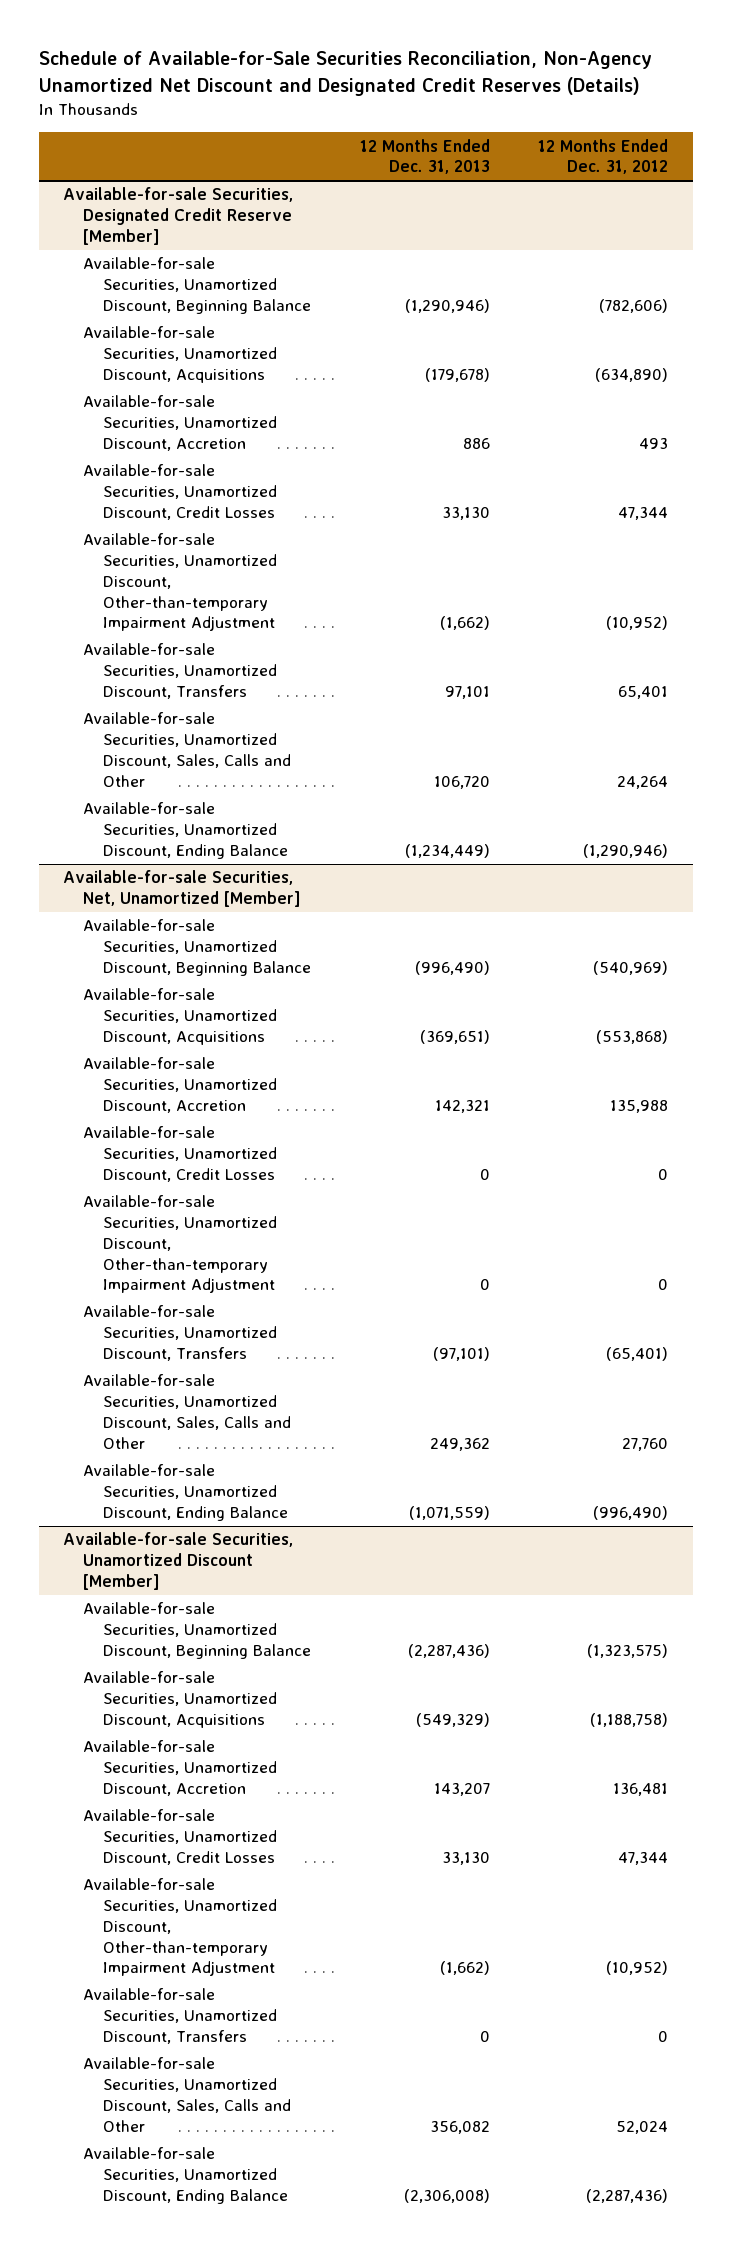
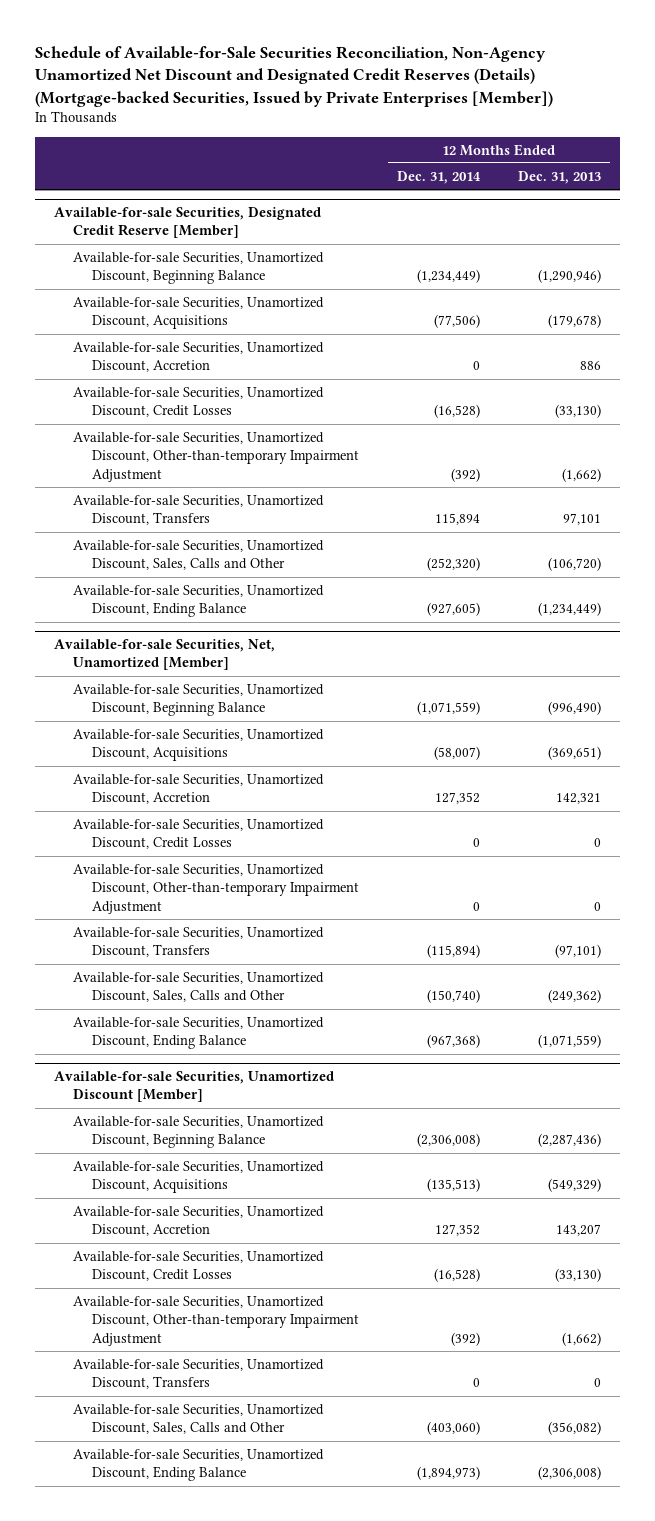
- Schedule of Available-for-Sale Securities Reconciliation, Non-Agency Unamortized Net Discount and Designated Credit Reserves (Details)
+ Schedule of Available-for-Sale Securities Reconciliation, Non-Agency Unamortized Net Discount and Designated Credit Reserves (Details) (Mortgage-backed Securities, Issued by Private Enterprises [Member])
- | 12 Months Ended Dec. 31, 2013 | 12 Months Ended Dec. 31, 2012
+ | 12 Months Ended Dec. 31, 2014 | 12 Months Ended Dec. 31, 2013
@ Available-for-sale Securities, Designated Credit Reserve [Member]
- Available-for-sale Securities, Unamortized Discount, Credit Losses | 33,130 | 47,344
+ Available-for-sale Securities, Unamortized Discount, Credit Losses | (16,528) | (33,130)
- Available-for-sale Securities, Unamortized Discount, Sales, Calls and Other | 106,720 | 24,264
+ Available-for-sale Securities, Unamortized Discount, Sales, Calls and Other | (252,320) | (106,720)
@ Available-for-sale Securities, Net, Unamortized [Member]
- Available-for-sale Securities, Unamortized Discount, Sales, Calls and Other | 249,362 | 27,760
+ Available-for-sale Securities, Unamortized Discount, Sales, Calls and Other | (150,740) | (249,362)
@ Available-for-sale Securities, Unamortized Discount [Member]
- Available-for-sale Securities, Unamortized Discount, Credit Losses | 33,130 | 47,344
+ Available-for-sale Securities, Unamortized Discount, Credit Losses | (16,528) | (33,130)
- Available-for-sale Securities, Unamortized Discount, Sales, Calls and Other | 356,082 | 52,024
+ Available-for-sale Securities, Unamortized Discount, Sales, Calls and Other | (403,060) | (356,082)

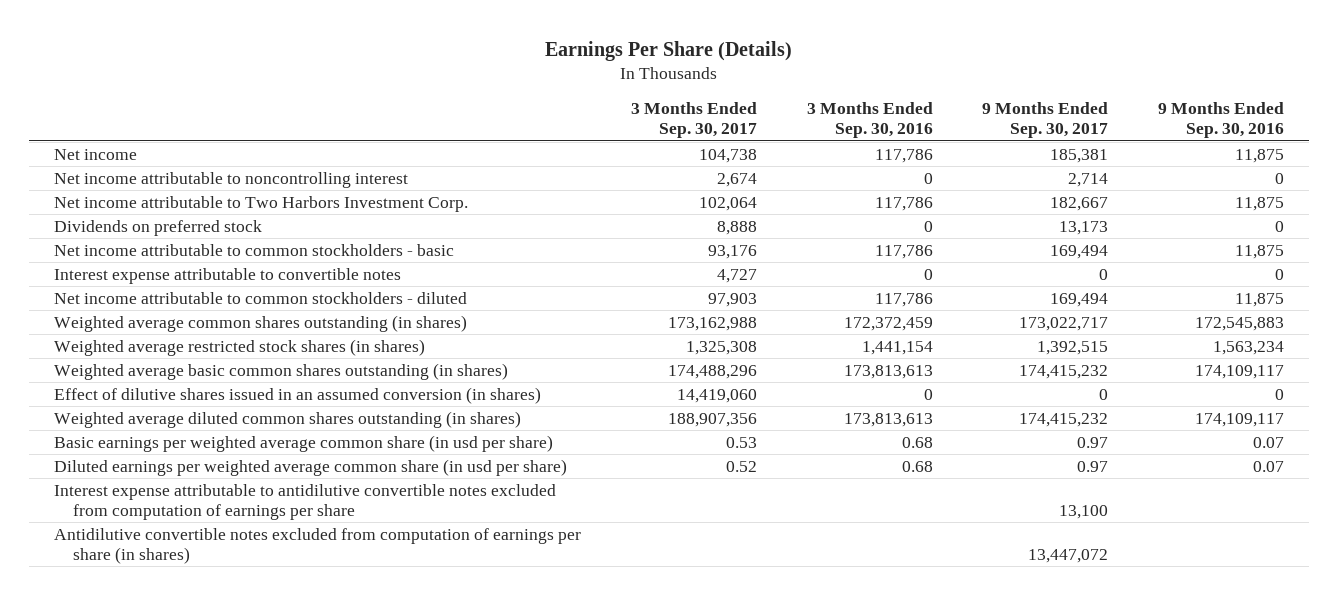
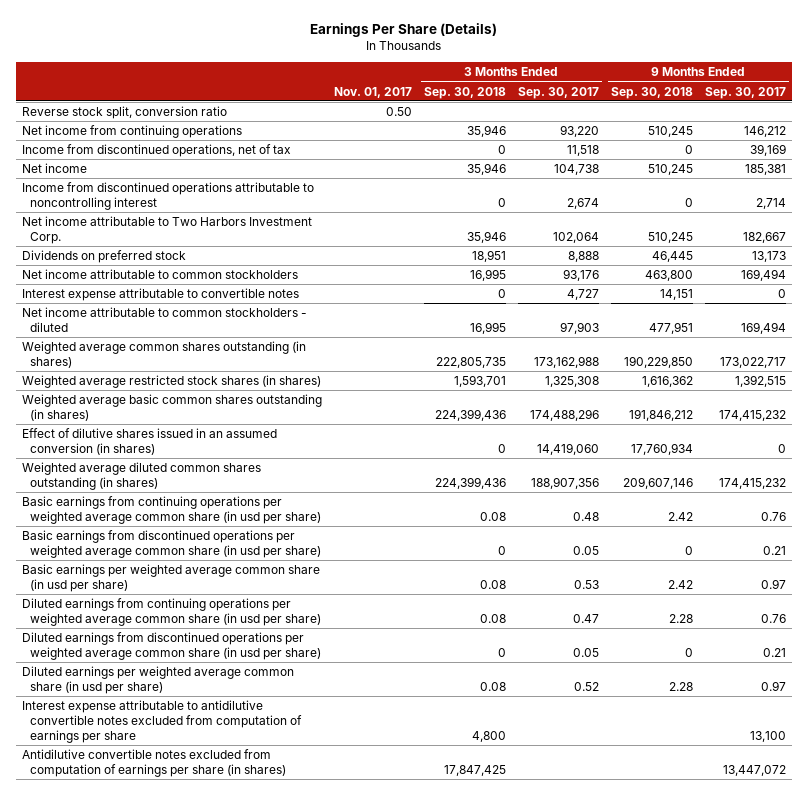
- | 3 Months Ended Sep. 30, 2017 | 3 Months Ended Sep. 30, 2016 | 9 Months Ended Sep. 30, 2017 | 9 Months Ended Sep. 30, 2016
+ | Nov. 01, 2017 | 3 Months Ended Sep. 30, 2018 | 3 Months Ended Sep. 30, 2017 | 9 Months Ended Sep. 30, 2018 | 9 Months Ended Sep. 30, 2017
+ Reverse stock split, conversion ratio | 0.50 | | | |
+ Net income from continuing operations | | 35,946 | 93,220 | 510,245 | 146,212
+ Income from discontinued operations, net of tax | | 0 | 11,518 | 0 | 39,169
- Net income attributable to noncontrolling interest | 2,674 | 0 | 2,714 | 0
+ Income from discontinued operations attributable to noncontrolling interest | | 0 | 2,674 | 0 | 2,714
- Net income attributable to common stockholders - basic | 93,176 | 117,786 | 169,494 | 11,875
+ Net income attributable to common stockholders | | 16,995 | 93,176 | 463,800 | 169,494
+ Basic earnings from continuing operations per weighted average common share (in usd per share) | | 0.08 | 0.48 | 2.42 | 0.76
+ Basic earnings from discontinued operations per weighted average common share (in usd per share) | | 0 | 0.05 | 0 | 0.21
+ Diluted earnings from continuing operations per weighted average common share (in usd per share) | | 0.08 | 0.47 | 2.28 | 0.76
+ Diluted earnings from discontinued operations per weighted average common share (in usd per share) | | 0 | 0.05 | 0 | 0.21

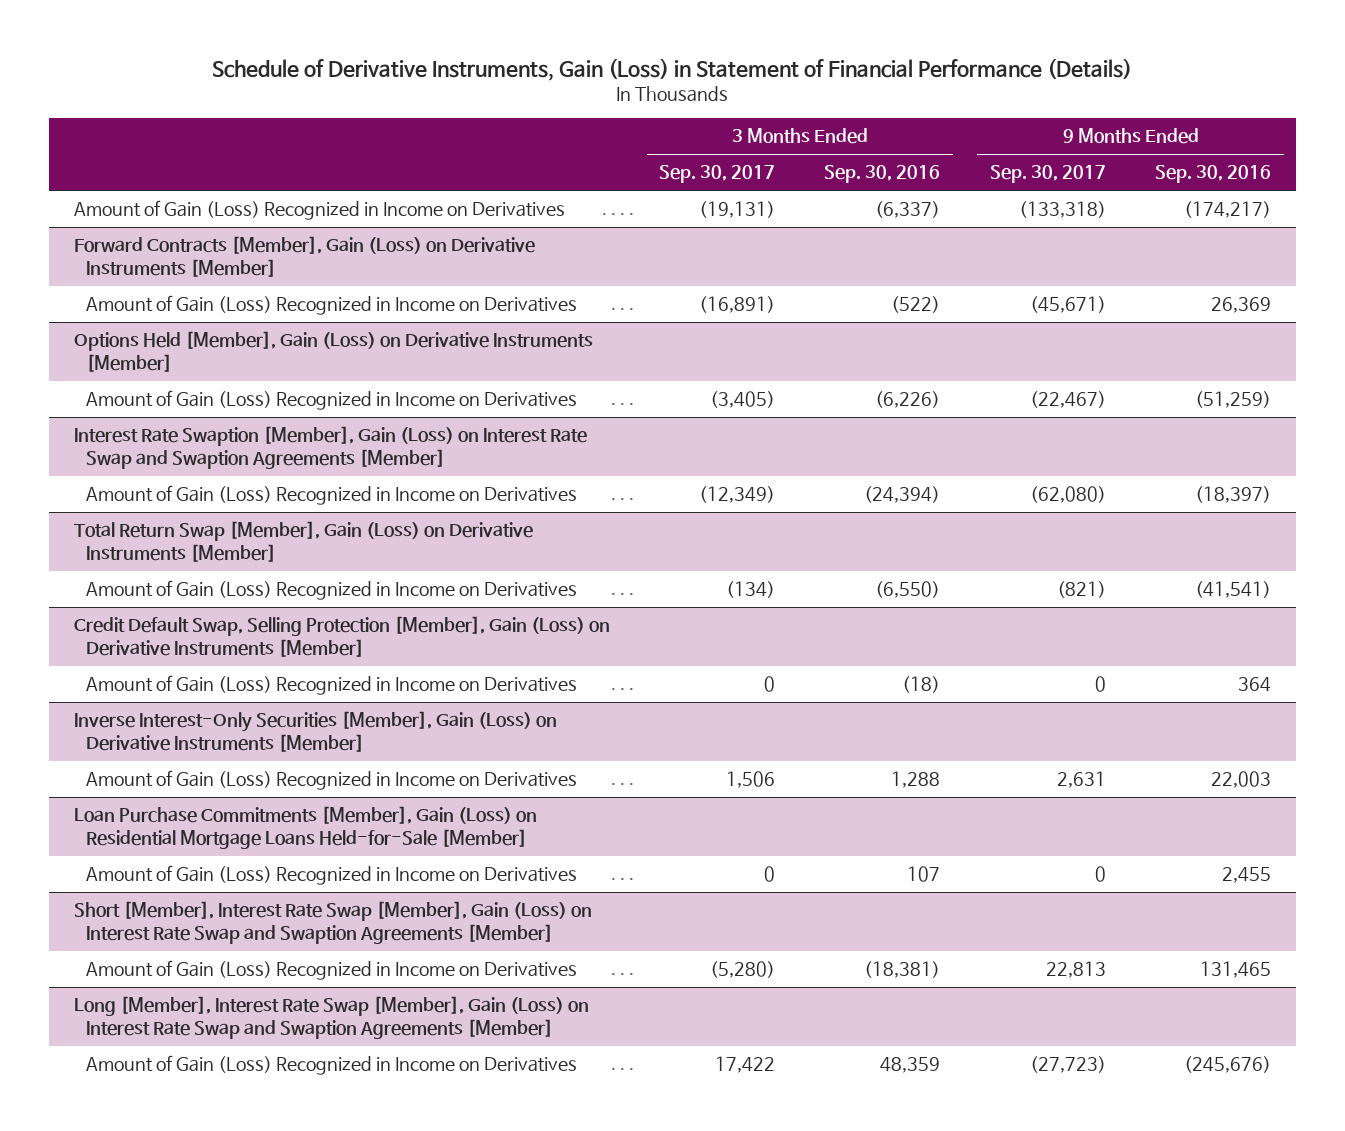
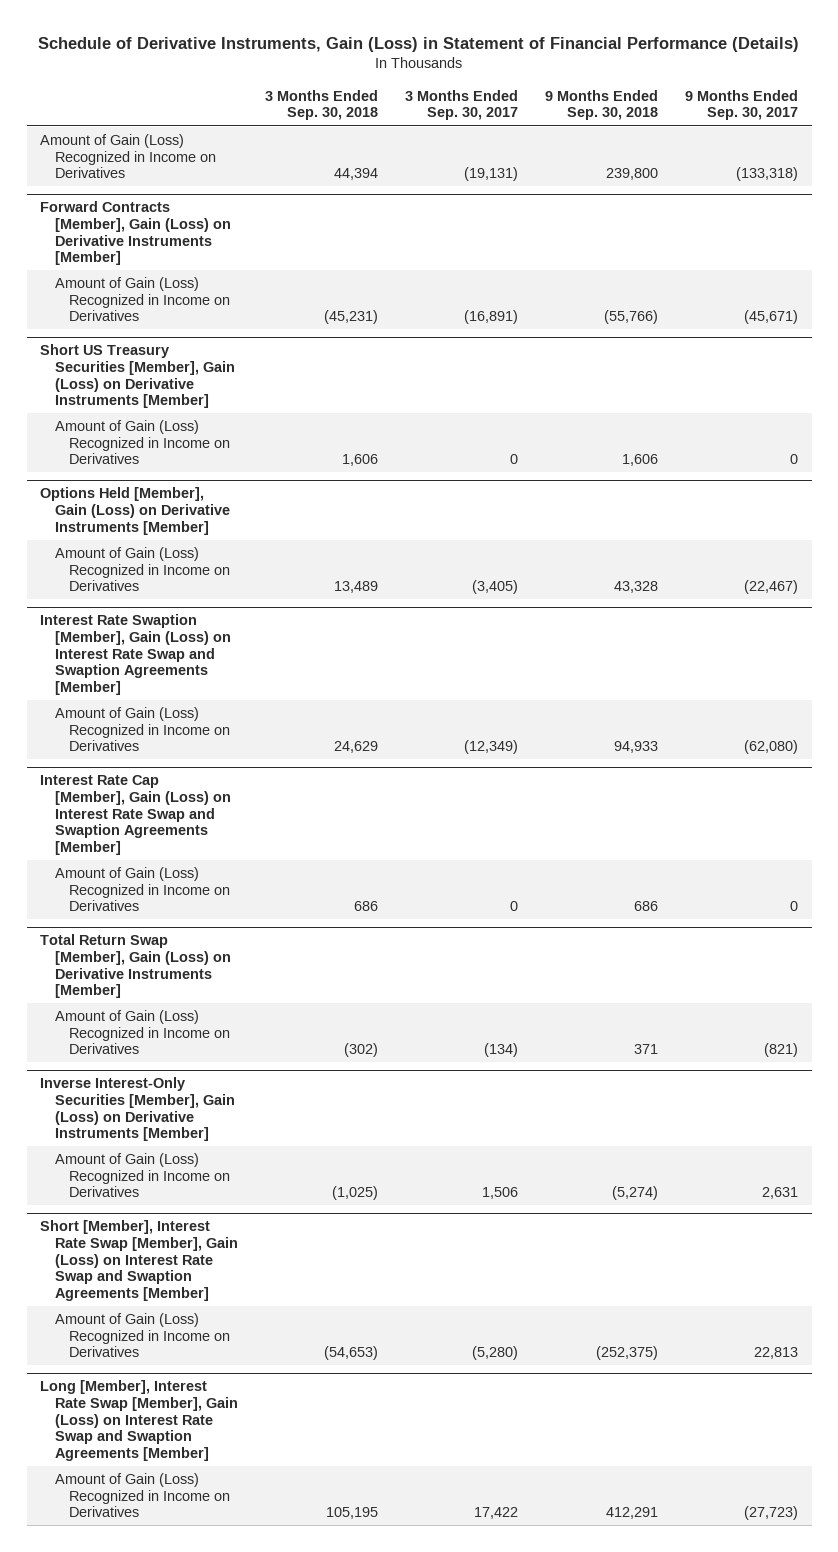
- | 3 Months Ended Sep. 30, 2017 | 3 Months Ended Sep. 30, 2016 | 9 Months Ended Sep. 30, 2017 | 9 Months Ended Sep. 30, 2016
+ | 3 Months Ended Sep. 30, 2018 | 3 Months Ended Sep. 30, 2017 | 9 Months Ended Sep. 30, 2018 | 9 Months Ended Sep. 30, 2017
+ Short US Treasury Securities [Member], Gain (Loss) on Derivative Instruments [Member]
+ Amount of Gain (Loss) Recognized in Income on Derivatives | 1,606 | 0 | 1,606 | 0
+ Interest Rate Cap [Member], Gain (Loss) on Interest Rate Swap and Swaption Agreements [Member]
+ Amount of Gain (Loss) Recognized in Income on Derivatives | 686 | 0 | 686 | 0
- Credit Default Swap, Selling Protection [Member], Gain (Loss) on Derivative Instruments [Member]
- Amount of Gain (Loss) Recognized in Income on Derivatives | 0 | (18) | 0 | 364
- Loan Purchase Commitments [Member], Gain (Loss) on Residential Mortgage Loans Held-for-Sale [Member]
- Amount of Gain (Loss) Recognized in Income on Derivatives | 0 | 107 | 0 | 2,455

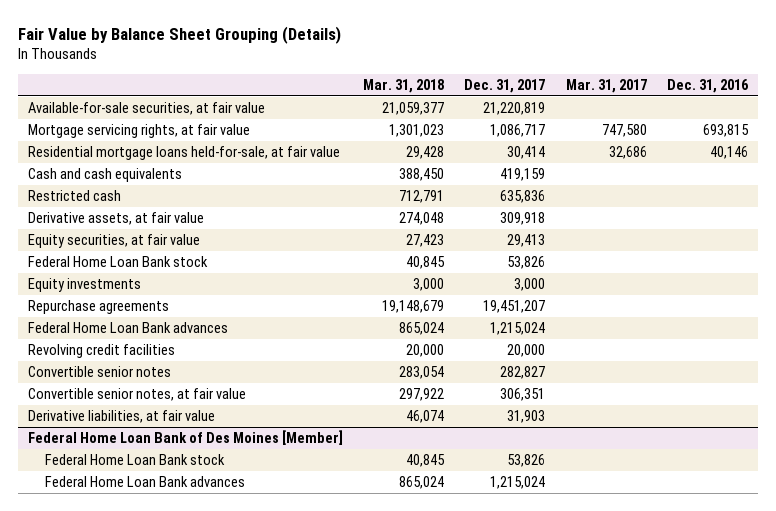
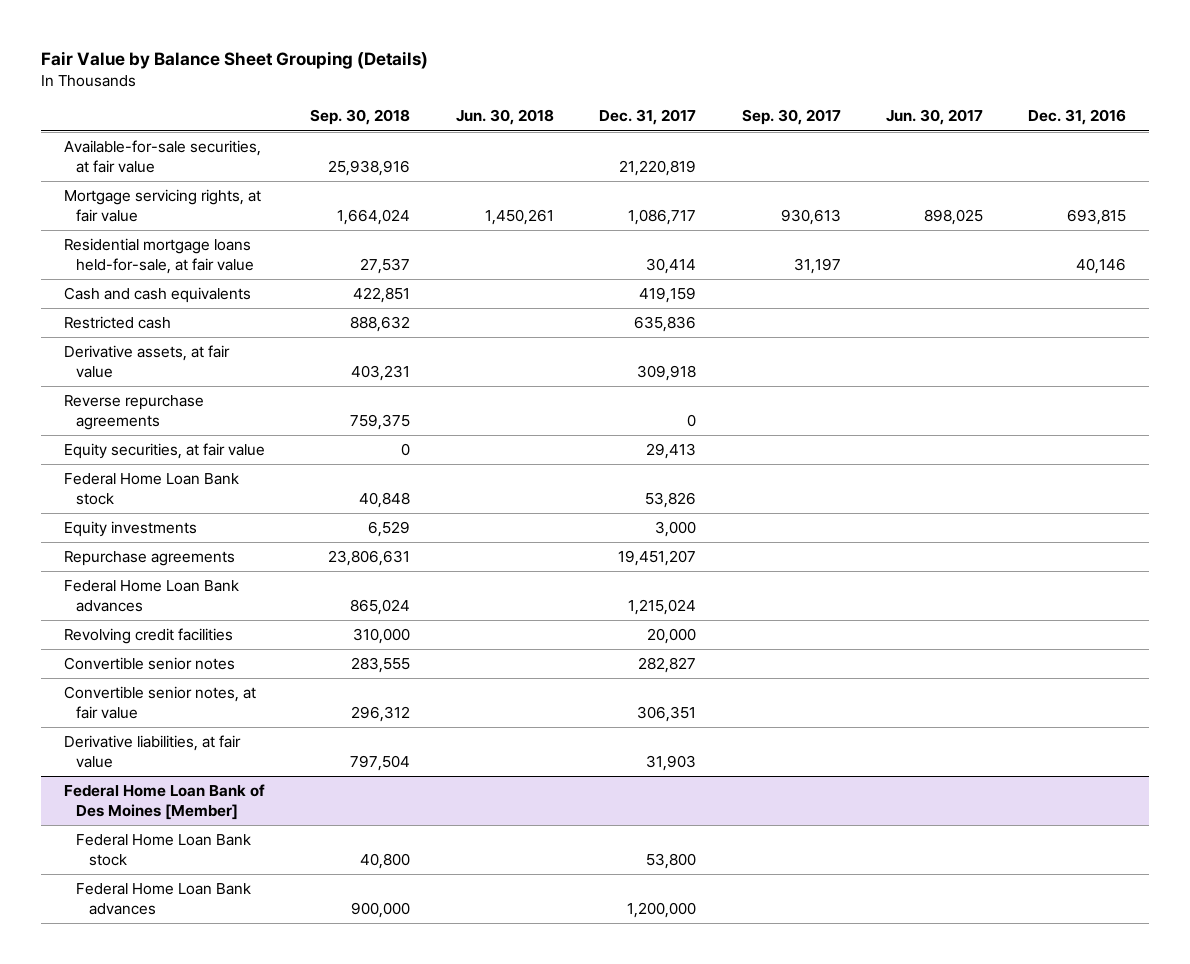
- | Mar. 31, 2018 | Dec. 31, 2017 | Mar. 31, 2017 | Dec. 31, 2016
+ | Sep. 30, 2018 | Jun. 30, 2018 | Dec. 31, 2017 | Sep. 30, 2017 | Jun. 30, 2017 | Dec. 31, 2016
+ Reverse repurchase agreements | 759,375 | | 0 | | |
@ Federal Home Loan Bank of Des Moines [Member]
- Federal Home Loan Bank stock | 40,845 | 53,826 | |
- Federal Home Loan Bank advances | 865,024 | 1,215,024 | |
+ Federal Home Loan Bank stock | 40,800 | | 53,800 | | |
+ Federal Home Loan Bank advances | 900,000 | | 1,200,000 | | |

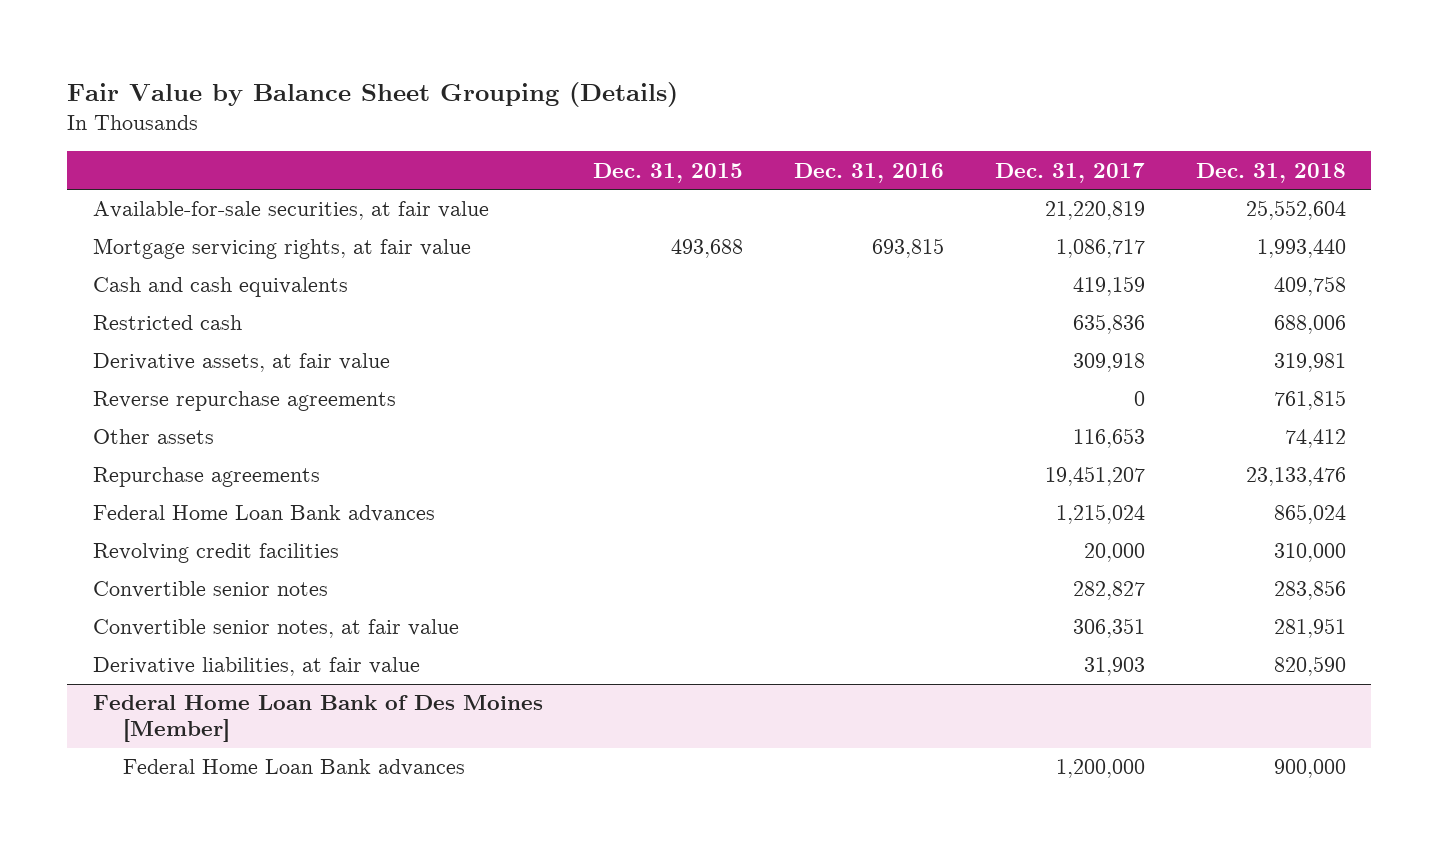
- | Sep. 30, 2018 | Jun. 30, 2018 | Dec. 31, 2017 | Sep. 30, 2017 | Jun. 30, 2017 | Dec. 31, 2016
+ | Dec. 31, 2015 | Dec. 31, 2016 | Dec. 31, 2017 | Dec. 31, 2018
- Residential mortgage loans held-for-sale, at fair value | 27,537 | | 30,414 | 31,197 | | 40,146
- Equity securities, at fair value | 0 | | 29,413 | | |
- Federal Home Loan Bank stock | 40,848 | | 53,826 | | |
- Equity investments | 6,529 | | 3,000 | | |
+ Other assets | | | 116,653 | 74,412
@ Federal Home Loan Bank of Des Moines [Member]
- Federal Home Loan Bank stock | 40,800 | | 53,800 | | |

